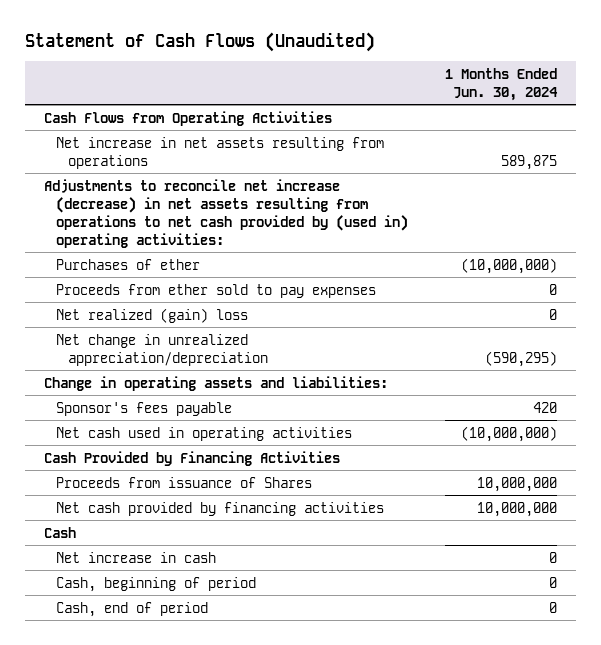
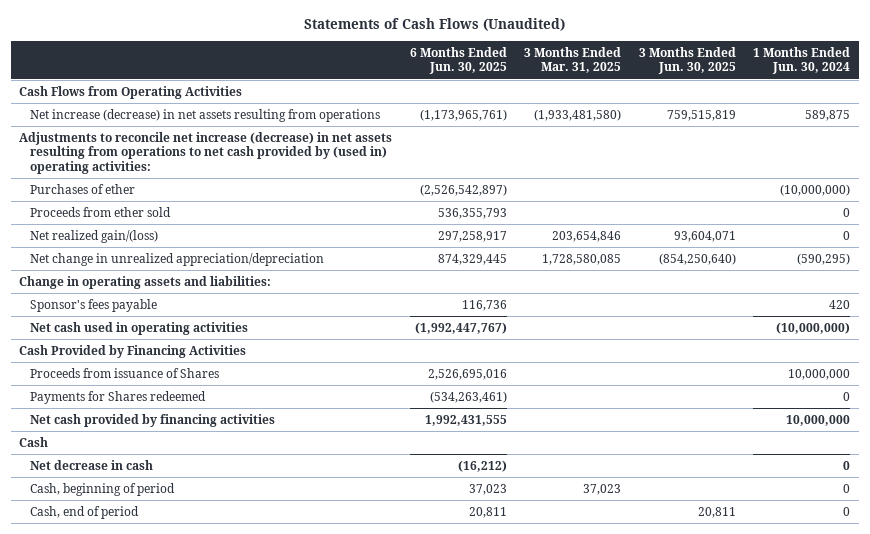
- Statement of Cash Flows (Unaudited)
+ Statements of Cash Flows (Unaudited)
- | 1 Months Ended Jun. 30, 2024
+ | 6 Months Ended Jun. 30, 2025 | 3 Months Ended Mar. 31, 2025 | 3 Months Ended Jun. 30, 2025 | 1 Months Ended Jun. 30, 2024
- Net increase in net assets resulting from operations | 589,875
+ Net increase (decrease) in net assets resulting from operations | (1,173,965,761) | (1,933,481,580) | 759,515,819 | 589,875
- Proceeds from ether sold to pay expenses | 0
- Net realized (gain) loss | 0
+ Proceeds from ether sold | 536,355,793 | | | 0
+ Net realized gain/(loss) | 297,258,917 | 203,654,846 | 93,604,071 | 0
+ Payments for Shares redeemed | (534,263,461) | | | 0
- Net increase in cash | 0
+ Net decrease in cash | (16,212) | | | 0

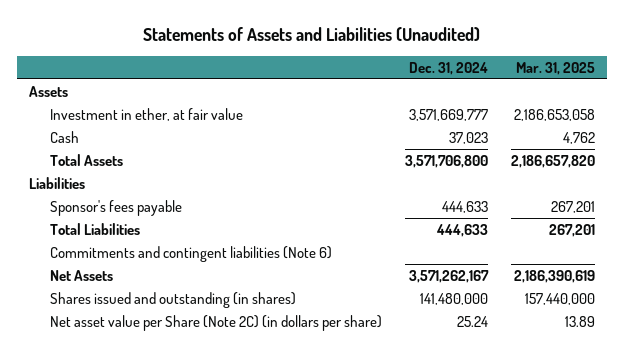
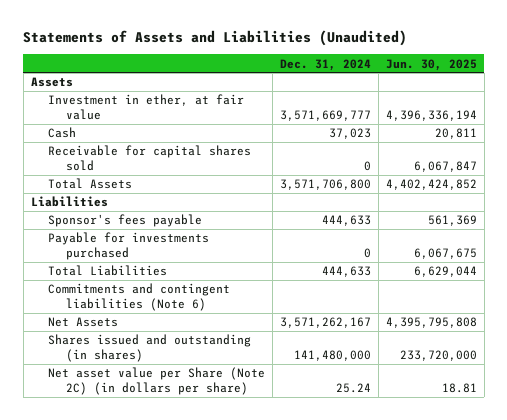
- | Dec. 31, 2024 | Mar. 31, 2025
+ | Dec. 31, 2024 | Jun. 30, 2025
+ Receivable for capital shares sold | 0 | 6,067,847
+ Payable for investments purchased | 0 | 6,067,675

